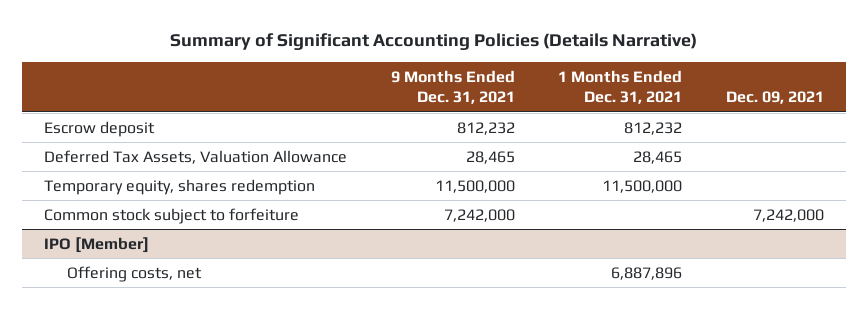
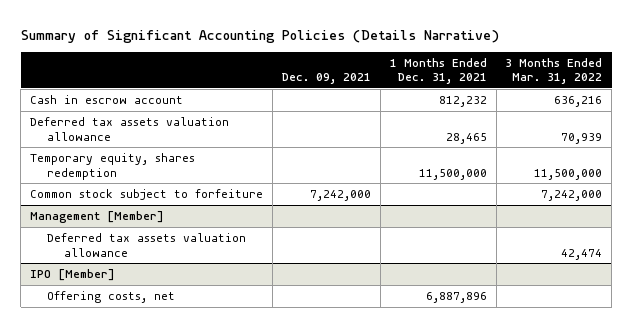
- | 9 Months Ended Dec. 31, 2021 | 1 Months Ended Dec. 31, 2021 | Dec. 09, 2021
+ | Dec. 09, 2021 | 1 Months Ended Dec. 31, 2021 | 3 Months Ended Mar. 31, 2022
- Escrow deposit | 812,232 | 812,232 |
- Deferred Tax Assets, Valuation Allowance | 28,465 | 28,465 |
+ Cash in escrow account | | 812,232 | 636,216
+ Deferred tax assets valuation allowance | | 28,465 | 70,939
+ Management [Member]
+ Deferred tax assets valuation allowance | | | 42,474

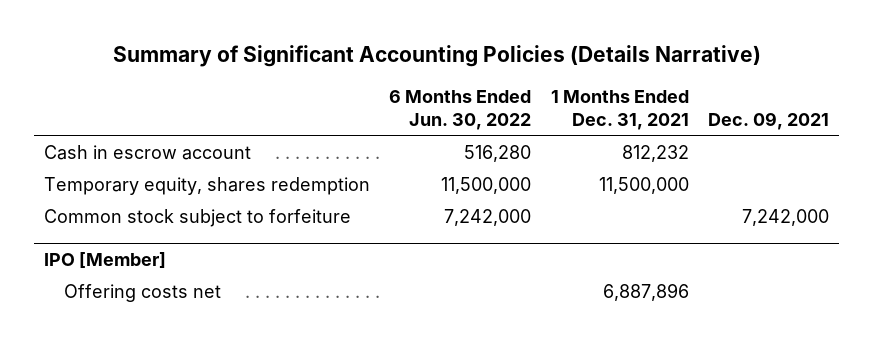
- | Dec. 09, 2021 | 1 Months Ended Dec. 31, 2021 | 3 Months Ended Mar. 31, 2022
+ | 6 Months Ended Jun. 30, 2022 | 1 Months Ended Dec. 31, 2021 | Dec. 09, 2021
- Deferred tax assets valuation allowance | | 28,465 | 70,939
- Management [Member]
- Deferred tax assets valuation allowance | | | 42,474
@ IPO [Member]
- Offering costs, net | | 6,887,896 |
+ Offering costs net | | 6,887,896 |

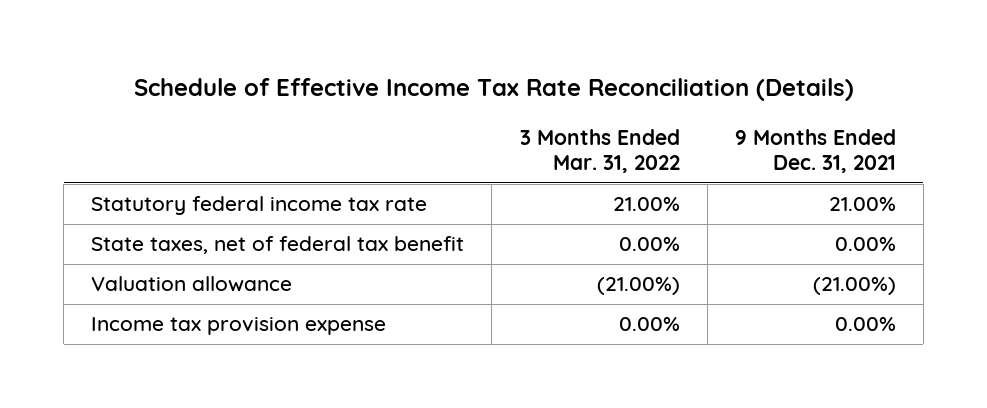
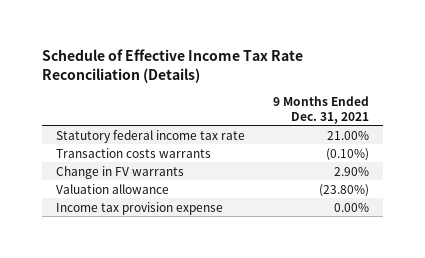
- | 3 Months Ended Mar. 31, 2022 | 9 Months Ended Dec. 31, 2021
+ | 9 Months Ended Dec. 31, 2021
- State taxes, net of federal tax benefit | 0.00% | 0.00%
- Valuation allowance | (21.00%) | (21.00%)
+ Transaction costs warrants | (0.10%)
+ Change in FV warrants | 2.90%
+ Valuation allowance | (23.80%)

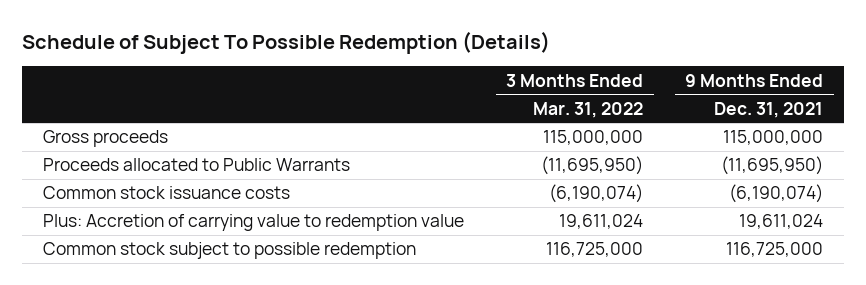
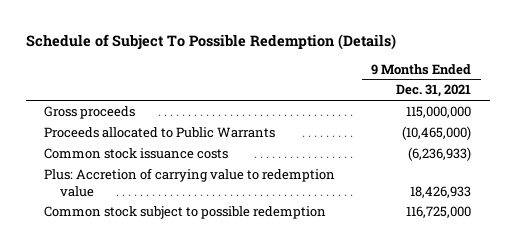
- | 3 Months Ended Mar. 31, 2022 | 9 Months Ended Dec. 31, 2021
+ | 9 Months Ended Dec. 31, 2021
- Proceeds allocated to Public Warrants | (11,695,950) | (11,695,950)
- Common stock issuance costs | (6,190,074) | (6,190,074)
- Plus: Accretion of carrying value to redemption value | 19,611,024 | 19,611,024
+ Proceeds allocated to Public Warrants | (10,465,000)
+ Common stock issuance costs | (6,236,933)
+ Plus: Accretion of carrying value to redemption value | 18,426,933

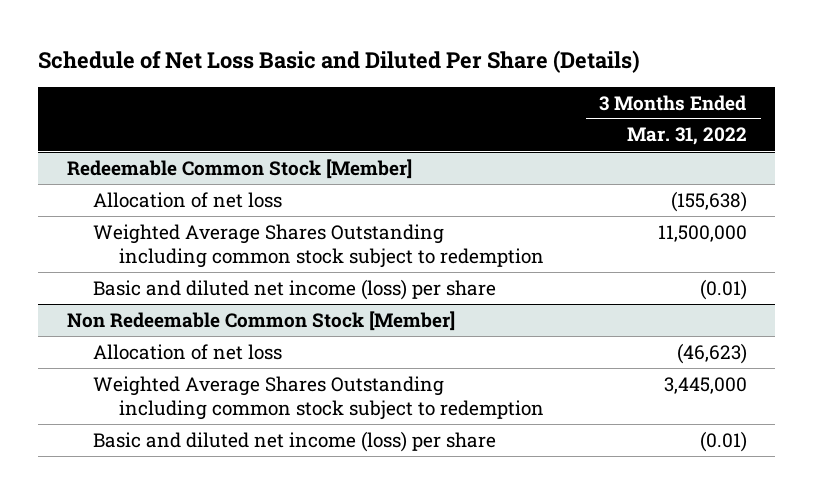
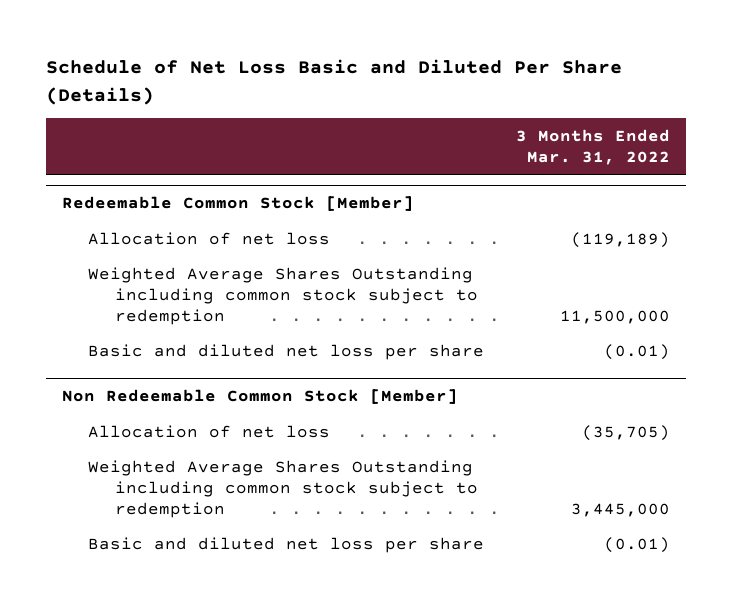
@ Redeemable Common Stock [Member]
- Allocation of net loss | (155,638)
+ Allocation of net loss | (119,189)
- Basic and diluted net income (loss) per share | (0.01)
+ Basic and diluted net loss per share | (0.01)
@ Non Redeemable Common Stock [Member]
- Allocation of net loss | (46,623)
+ Allocation of net loss | (35,705)
- Basic and diluted net income (loss) per share | (0.01)
+ Basic and diluted net loss per share | (0.01)

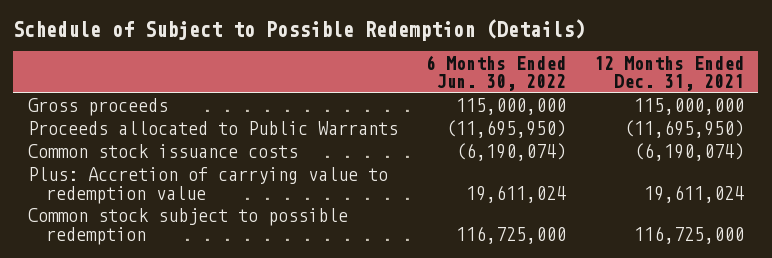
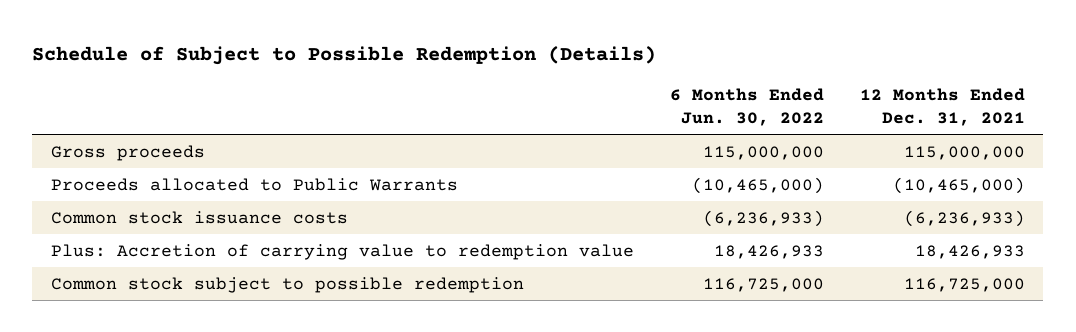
- Proceeds allocated to Public Warrants | (11,695,950) | (11,695,950)
- Common stock issuance costs | (6,190,074) | (6,190,074)
- Plus: Accretion of carrying value to redemption value | 19,611,024 | 19,611,024
+ Proceeds allocated to Public Warrants | (10,465,000) | (10,465,000)
+ Common stock issuance costs | (6,236,933) | (6,236,933)
+ Plus: Accretion of carrying value to redemption value | 18,426,933 | 18,426,933

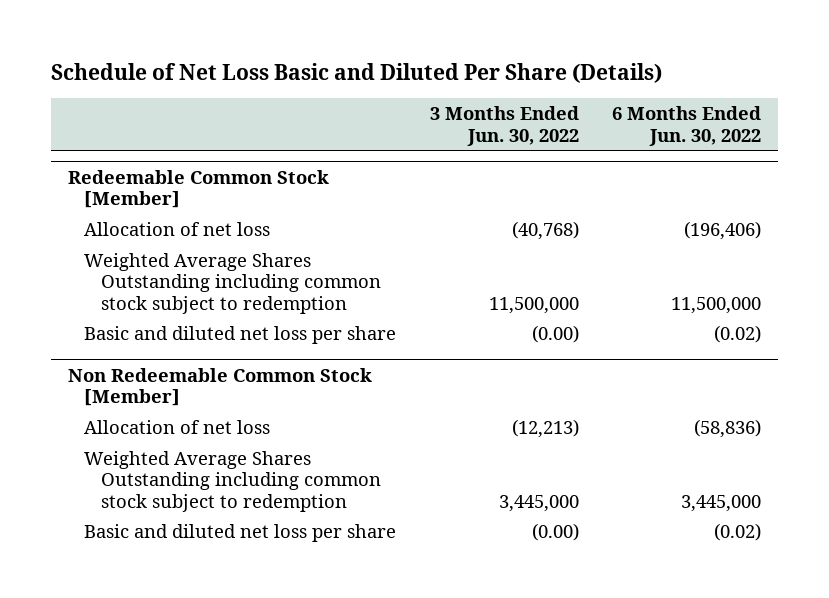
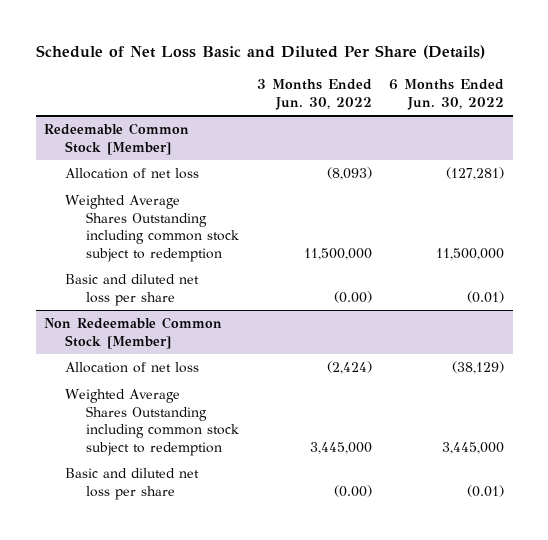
@ Redeemable Common Stock [Member]
- Allocation of net loss | (40,768) | (196,406)
+ Allocation of net loss | (8,093) | (127,281)
- Basic and diluted net loss per share | (0.00) | (0.02)
+ Basic and diluted net loss per share | (0.00) | (0.01)
@ Non Redeemable Common Stock [Member]
- Allocation of net loss | (12,213) | (58,836)
+ Allocation of net loss | (2,424) | (38,129)
- Basic and diluted net loss per share | (0.00) | (0.02)
+ Basic and diluted net loss per share | (0.00) | (0.01)

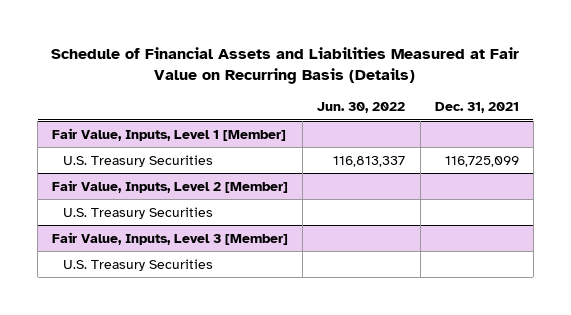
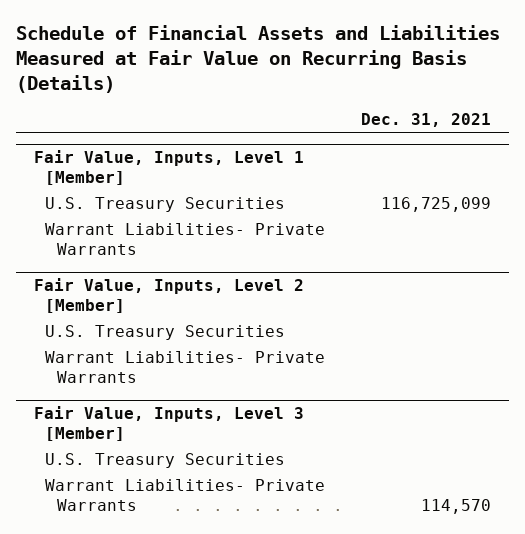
- | Jun. 30, 2022 | Dec. 31, 2021
+ | Dec. 31, 2021
@ Fair Value, Inputs, Level 1 [Member]
+ Warrant Liabilities- Private Warrants
@ Fair Value, Inputs, Level 2 [Member]
+ Warrant Liabilities- Private Warrants
@ Fair Value, Inputs, Level 3 [Member]
+ Warrant Liabilities- Private Warrants | 114,570

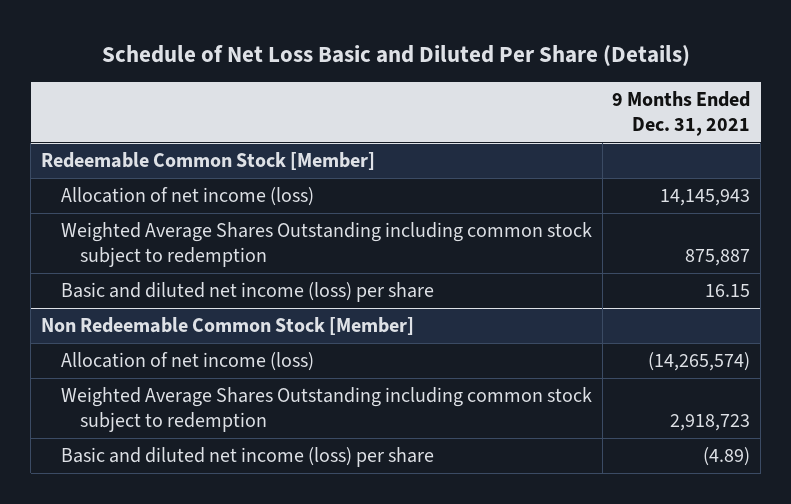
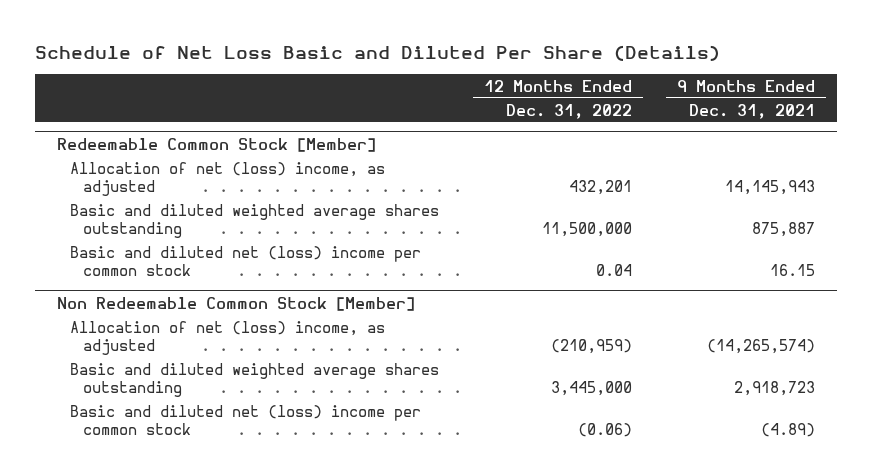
- | 9 Months Ended Dec. 31, 2021
+ | 12 Months Ended Dec. 31, 2022 | 9 Months Ended Dec. 31, 2021
@ Redeemable Common Stock [Member]
- Allocation of net income (loss) | 14,145,943
- Weighted Average Shares Outstanding including common stock subject to redemption | 875,887
- Basic and diluted net income (loss) per share | 16.15
+ Allocation of net (loss) income, as adjusted | 432,201 | 14,145,943
+ Basic and diluted weighted average shares outstanding | 11,500,000 | 875,887
+ Basic and diluted net (loss) income per common stock | 0.04 | 16.15
@ Non Redeemable Common Stock [Member]
- Allocation of net income (loss) | (14,265,574)
- Weighted Average Shares Outstanding including common stock subject to redemption | 2,918,723
- Basic and diluted net income (loss) per share | (4.89)
+ Allocation of net (loss) income, as adjusted | (210,959) | (14,265,574)
+ Basic and diluted weighted average shares outstanding | 3,445,000 | 2,918,723
+ Basic and diluted net (loss) income per common stock | (0.06) | (4.89)

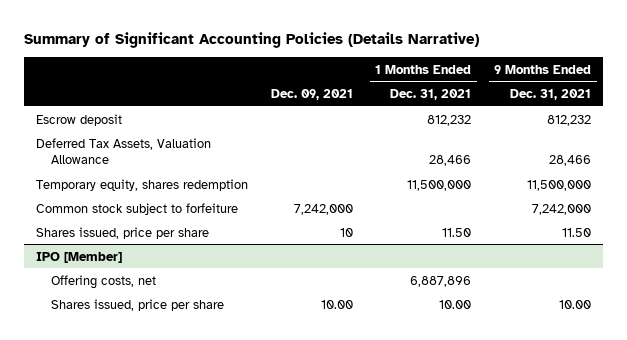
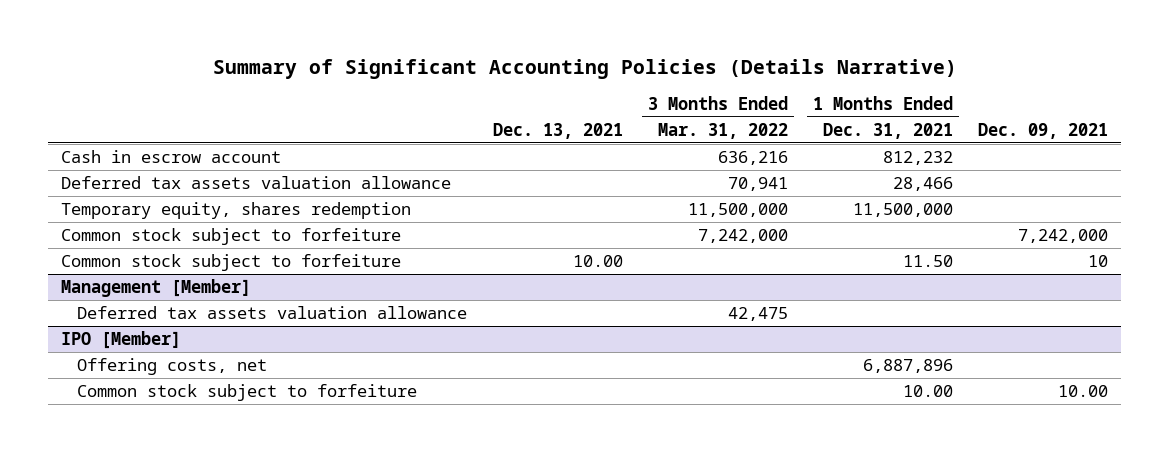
- | Dec. 09, 2021 | 1 Months Ended Dec. 31, 2021 | 9 Months Ended Dec. 31, 2021
+ | Dec. 13, 2021 | 3 Months Ended Mar. 31, 2022 | 1 Months Ended Dec. 31, 2021 | Dec. 09, 2021
- Escrow deposit | | 812,232 | 812,232
- Deferred Tax Assets, Valuation Allowance | | 28,466 | 28,466
+ Cash in escrow account | | 636,216 | 812,232 |
+ Deferred tax assets valuation allowance | | 70,941 | 28,466 |
- Shares issued, price per share | 10 | 11.50 | 11.50
+ Common stock subject to forfeiture | 10.00 | | 11.50 | 10
+ Management [Member]
+ Deferred tax assets valuation allowance | | 42,475 | |
@ IPO [Member]
- Shares issued, price per share | 10.00 | 10.00 | 10.00
+ Common stock subject to forfeiture | | | 10.00 | 10.00

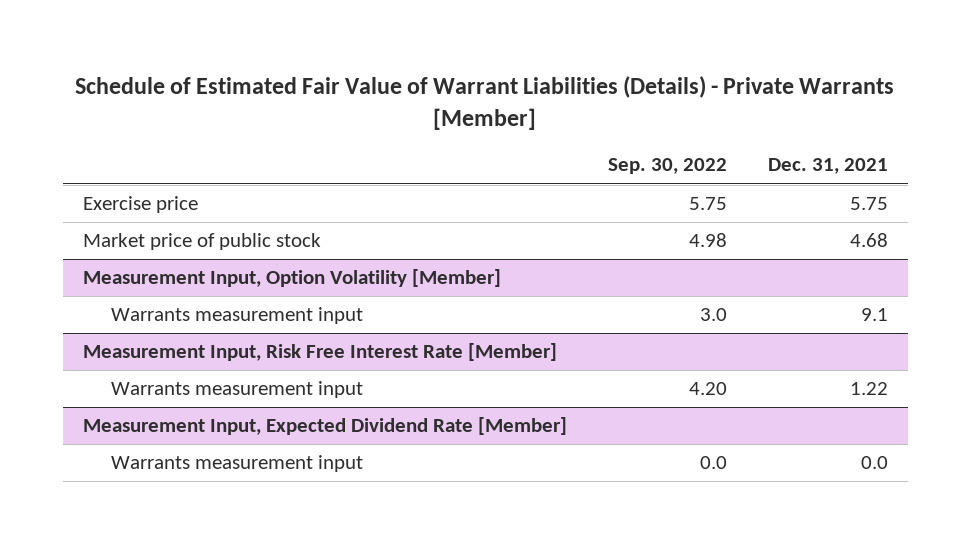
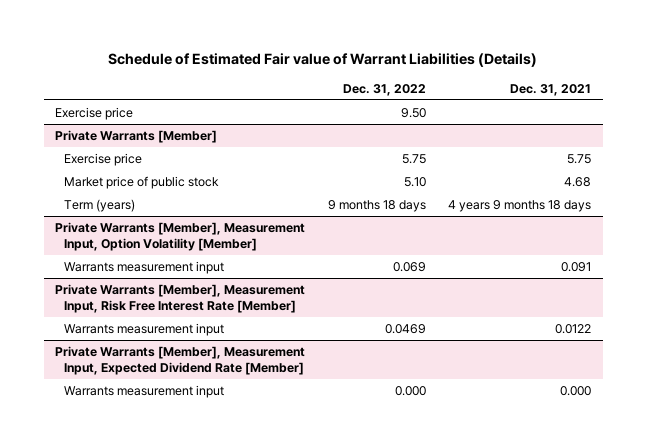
- Schedule of Estimated Fair Value of Warrant Liabilities (Details) - Private Warrants [Member]
+ Schedule of Estimated Fair value of Warrant Liabilities (Details)
- | Sep. 30, 2022 | Dec. 31, 2021
+ | Dec. 31, 2022 | Dec. 31, 2021
+ Exercise price | 9.50 |
+ Private Warrants [Member]
- Measurement Input, Option Volatility [Member]
- Warrants measurement input | 3.0 | 9.1
- Measurement Input, Risk Free Interest Rate [Member]
- Warrants measurement input | 4.20 | 1.22
- Measurement Input, Expected Dividend Rate [Member]
- Warrants measurement input | 0.0 | 0.0
+ Term (years) | 9 months 18 days | 4 years 9 months 18 days
+ Private Warrants [Member], Measurement Input, Option Volatility [Member]
+ Warrants measurement input | 0.069 | 0.091
+ Private Warrants [Member], Measurement Input, Risk Free Interest Rate [Member]
+ Warrants measurement input | 0.0469 | 0.0122
+ Private Warrants [Member], Measurement Input, Expected Dividend Rate [Member]
+ Warrants measurement input | 0.000 | 0.000

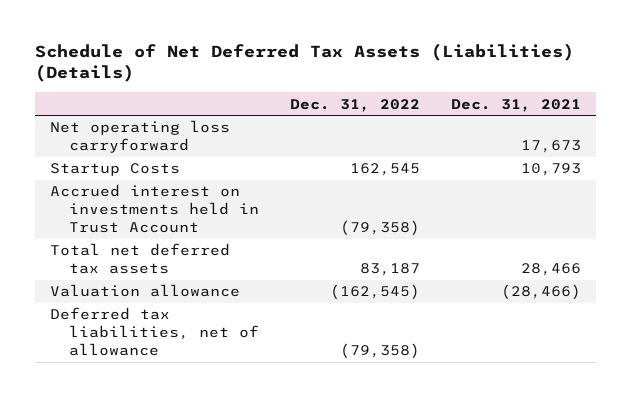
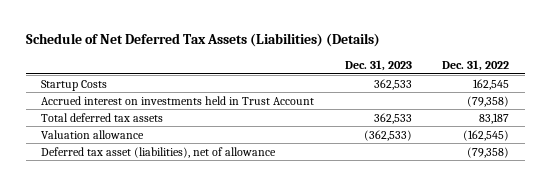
- | Dec. 31, 2022 | Dec. 31, 2021
+ | Dec. 31, 2023 | Dec. 31, 2022
- Net operating loss carryforward | | 17,673
- Total net deferred tax assets | 83,187 | 28,466
+ Total deferred tax assets | 362,533 | 83,187
- Deferred tax liabilities, net of allowance | (79,358) |
+ Deferred tax asset (liabilities), net of allowance | | (79,358)

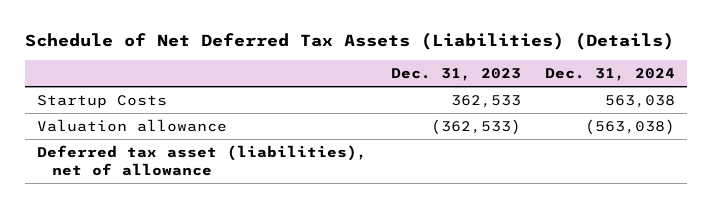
- | Dec. 31, 2023 | Dec. 31, 2022
+ | Dec. 31, 2023 | Dec. 31, 2024
- Accrued interest on investments held in Trust Account | | (79,358)
- Total deferred tax assets | 362,533 | 83,187

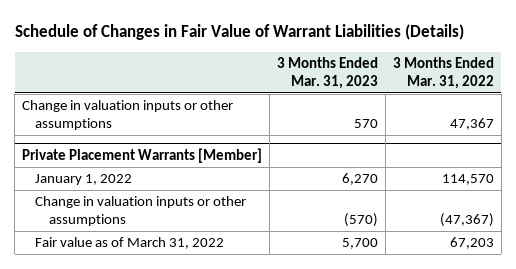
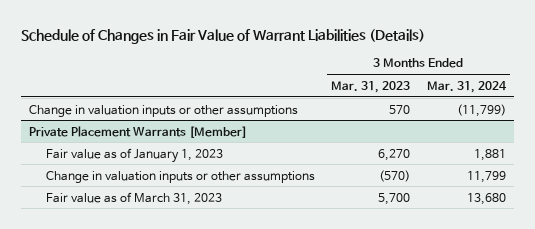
- | 3 Months Ended Mar. 31, 2023 | 3 Months Ended Mar. 31, 2022
+ | 3 Months Ended Mar. 31, 2023 | 3 Months Ended Mar. 31, 2024
@ Private Placement Warrants [Member]
- January 1, 2022 | 6,270 | 114,570
+ Fair value as of January 1, 2023 | 6,270 | 1,881
- Fair value as of March 31, 2022 | 5,700 | 67,203
+ Fair value as of March 31, 2023 | 5,700 | 13,680

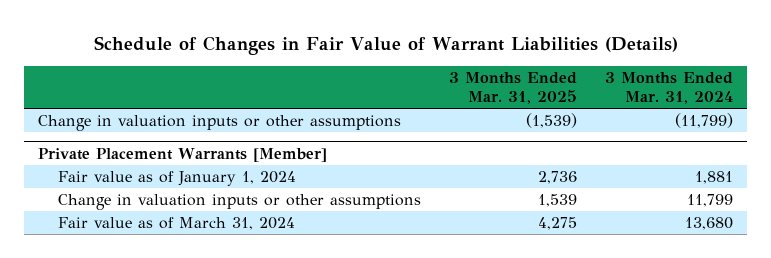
- | 3 Months Ended Mar. 31, 2023 | 3 Months Ended Mar. 31, 2024
+ | 3 Months Ended Mar. 31, 2025 | 3 Months Ended Mar. 31, 2024
@ Private Placement Warrants [Member]
- Fair value as of January 1, 2023 | 6,270 | 1,881
+ Fair value as of January 1, 2024 | 2,736 | 1,881
- Fair value as of March 31, 2023 | 5,700 | 13,680
+ Fair value as of March 31, 2024 | 4,275 | 13,680

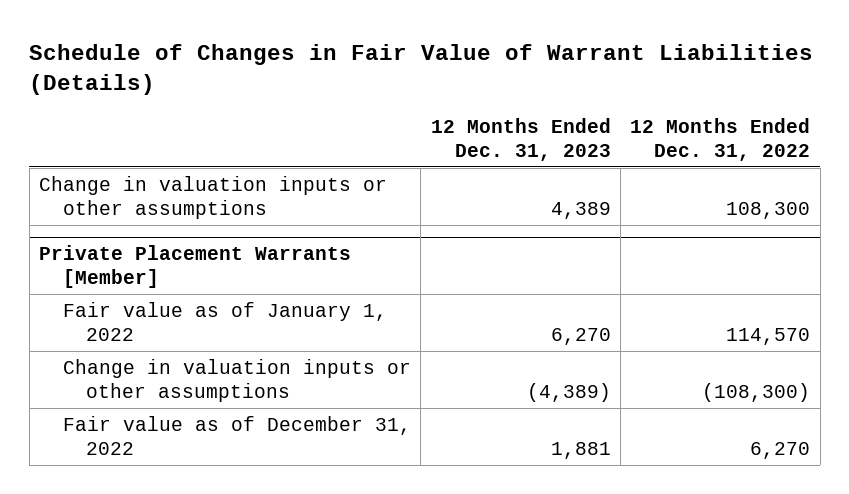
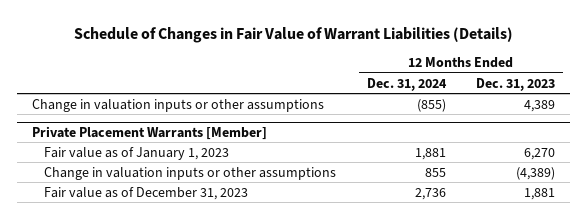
- | 12 Months Ended Dec. 31, 2023 | 12 Months Ended Dec. 31, 2022
+ | 12 Months Ended Dec. 31, 2024 | 12 Months Ended Dec. 31, 2023
@ Private Placement Warrants [Member]
- Fair value as of January 1, 2022 | 6,270 | 114,570
+ Fair value as of January 1, 2023 | 1,881 | 6,270
- Fair value as of December 31, 2022 | 1,881 | 6,270
+ Fair value as of December 31, 2023 | 2,736 | 1,881

